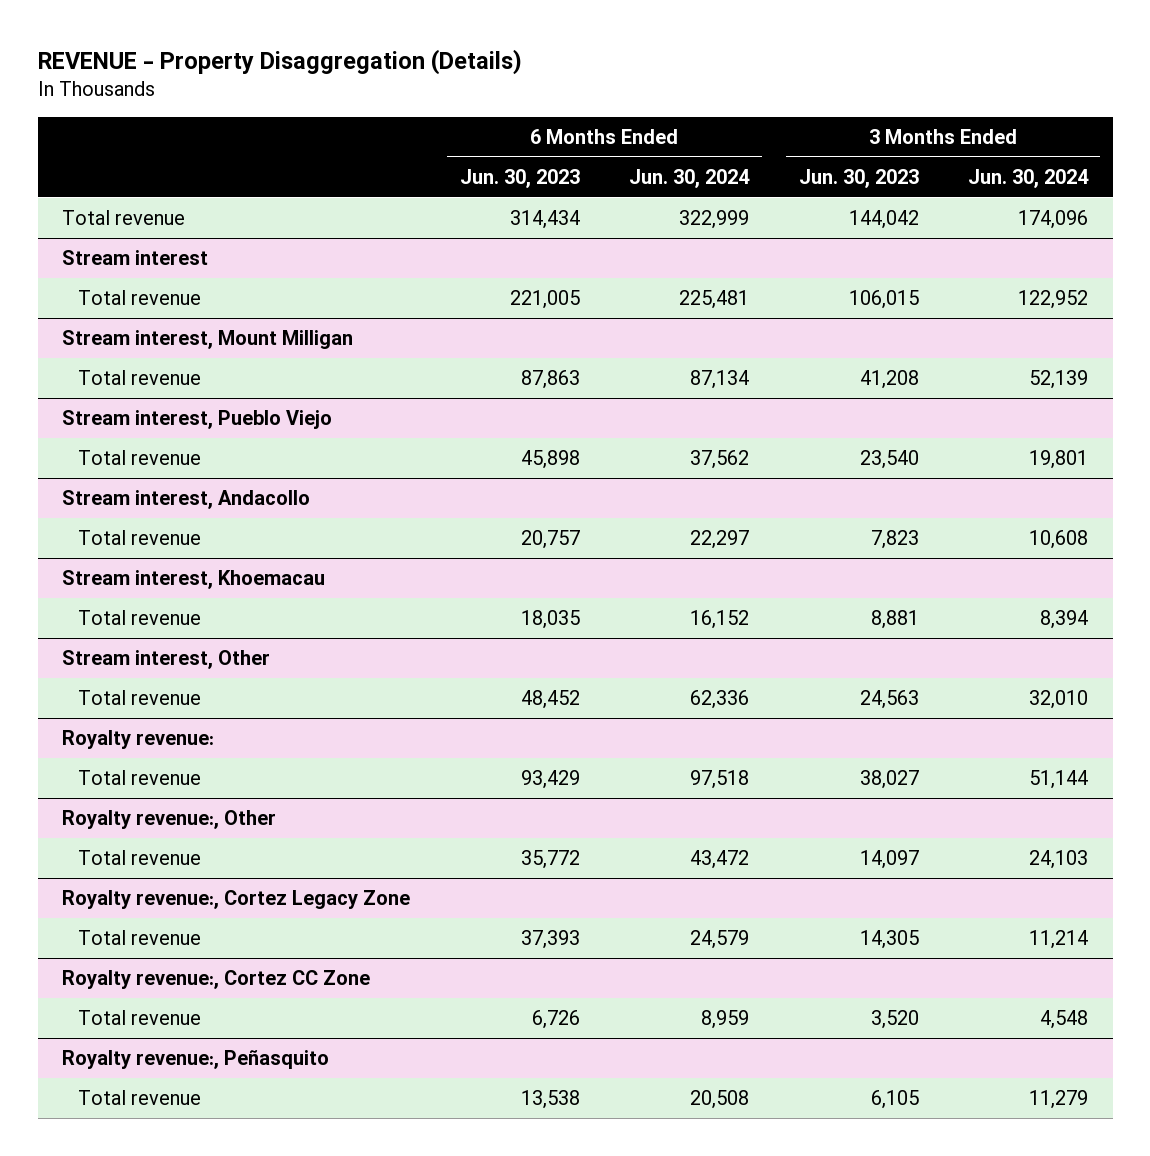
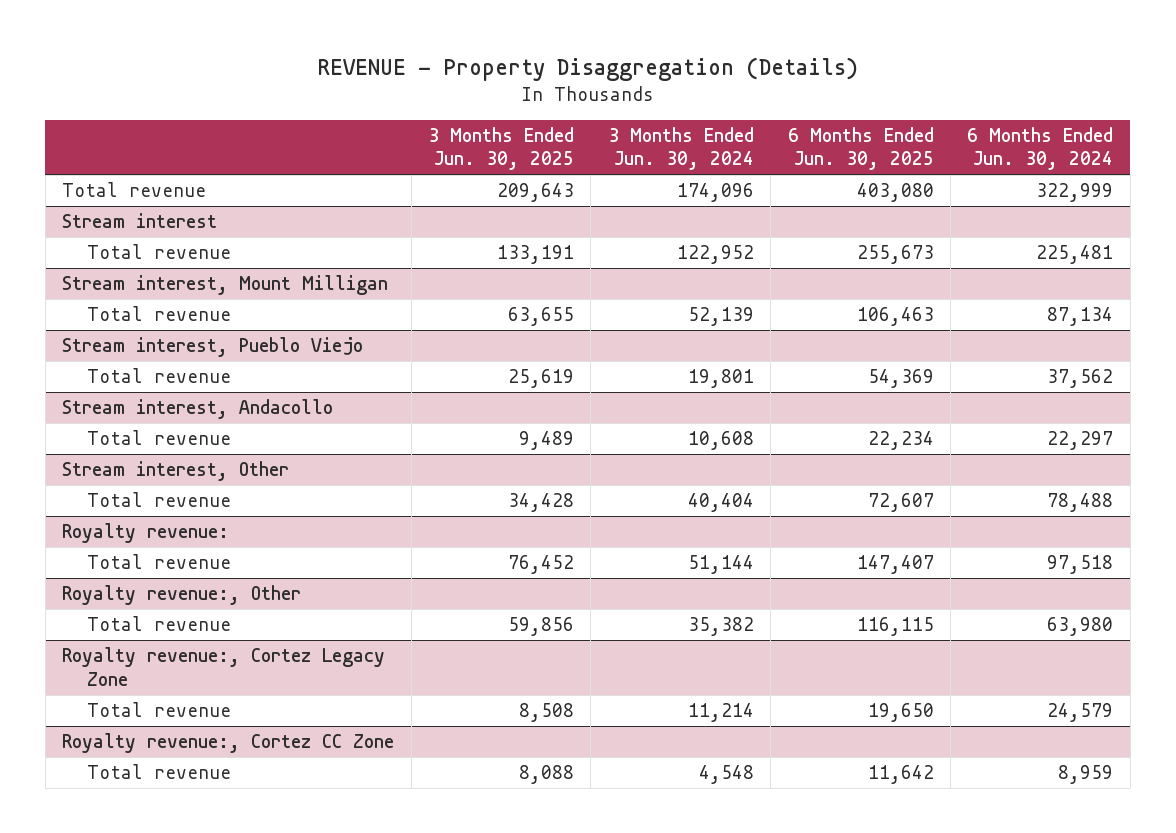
- | 6 Months Ended Jun. 30, 2023 | 6 Months Ended Jun. 30, 2024 | 3 Months Ended Jun. 30, 2023 | 3 Months Ended Jun. 30, 2024
+ | 3 Months Ended Jun. 30, 2025 | 3 Months Ended Jun. 30, 2024 | 6 Months Ended Jun. 30, 2025 | 6 Months Ended Jun. 30, 2024
- Stream interest, Khoemacau
- Total revenue | 18,035 | 16,152 | 8,881 | 8,394
@ Stream interest, Other
- Total revenue | 48,452 | 62,336 | 24,563 | 32,010
+ Total revenue | 34,428 | 40,404 | 72,607 | 78,488
@ Royalty revenue:, Other
- Total revenue | 35,772 | 43,472 | 14,097 | 24,103
+ Total revenue | 59,856 | 35,382 | 116,115 | 63,980
- Royalty revenue:, Peñasquito
- Total revenue | 13,538 | 20,508 | 6,105 | 11,279

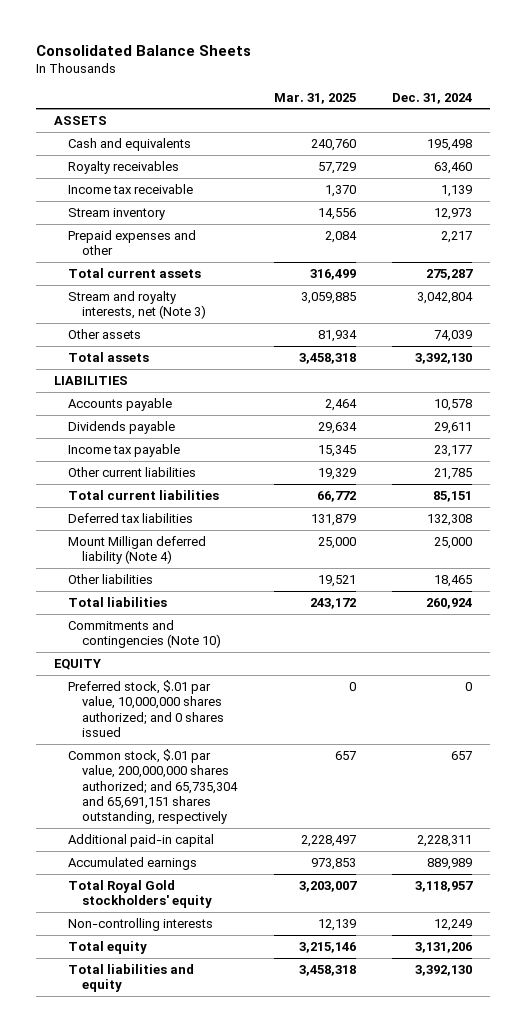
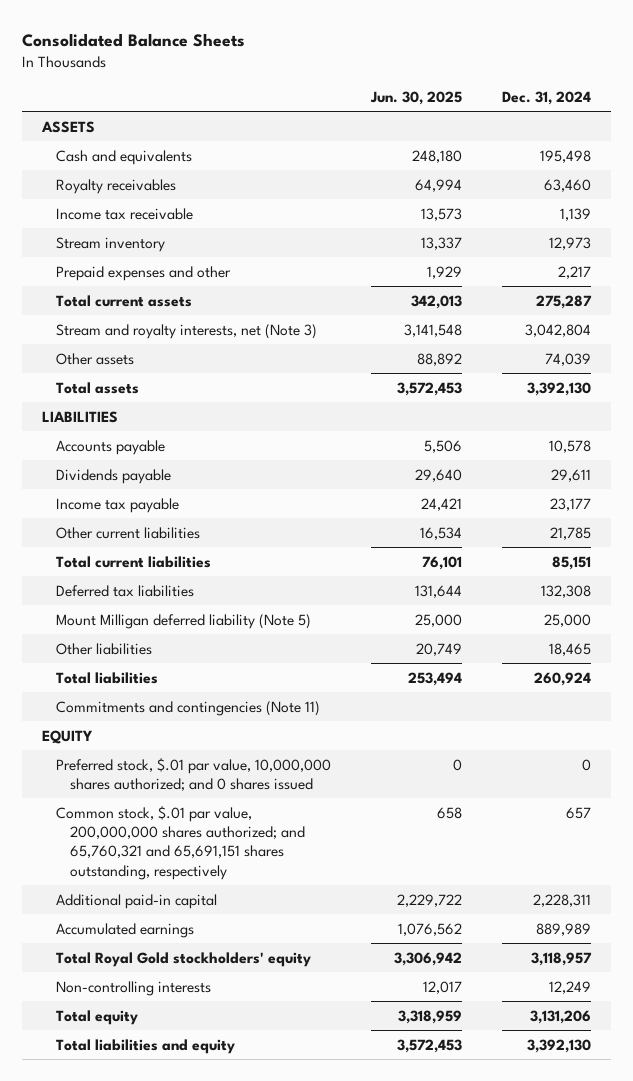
- | Mar. 31, 2025 | Dec. 31, 2024
+ | Jun. 30, 2025 | Dec. 31, 2024
- Mount Milligan deferred liability (Note 4) | 25,000 | 25,000
+ Mount Milligan deferred liability (Note 5) | 25,000 | 25,000
- Commitments and contingencies (Note 10)
+ Commitments and contingencies (Note 11)
- Common stock, $.01 par value, 200,000,000 shares authorized; and 65,735,304 and 65,691,151 shares outstanding, respectively | 657 | 657
+ Common stock, $.01 par value, 200,000,000 shares authorized; and 65,760,321 and 65,691,151 shares outstanding, respectively | 658 | 657

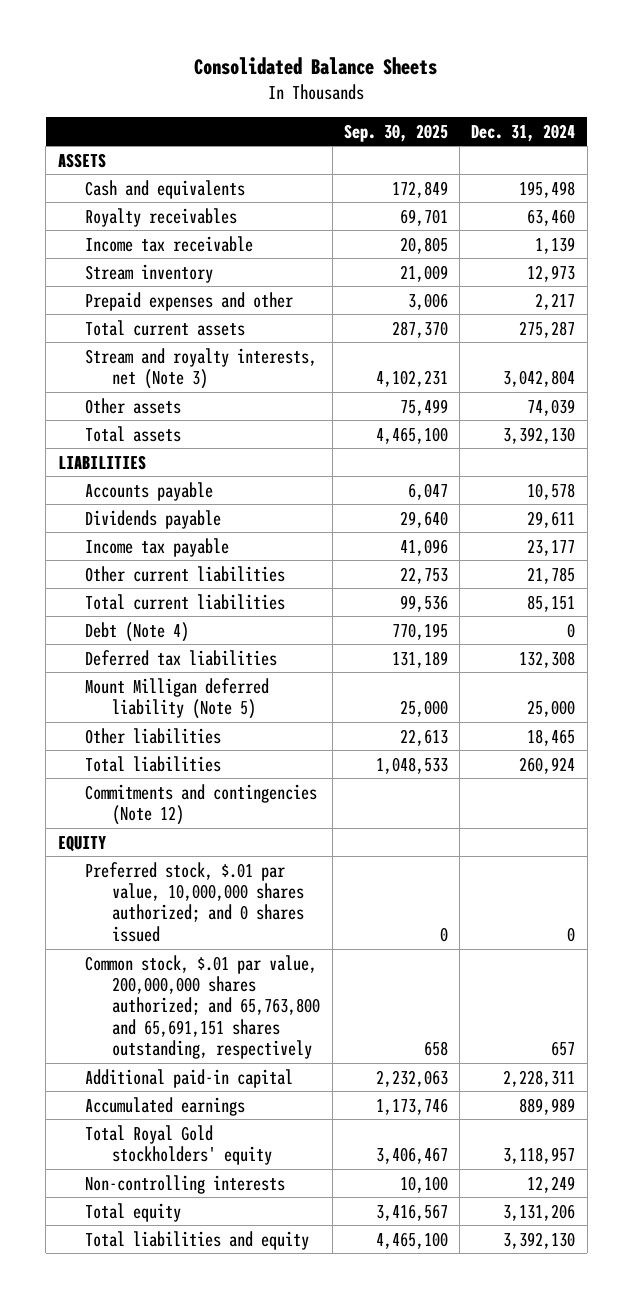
- | Jun. 30, 2025 | Dec. 31, 2024
+ | Sep. 30, 2025 | Dec. 31, 2024
+ Debt (Note 4) | 770,195 | 0
- Commitments and contingencies (Note 11)
+ Commitments and contingencies (Note 12)
- Common stock, $.01 par value, 200,000,000 shares authorized; and 65,760,321 and 65,691,151 shares outstanding, respectively | 658 | 657
+ Common stock, $.01 par value, 200,000,000 shares authorized; and 65,763,800 and 65,691,151 shares outstanding, respectively | 658 | 657

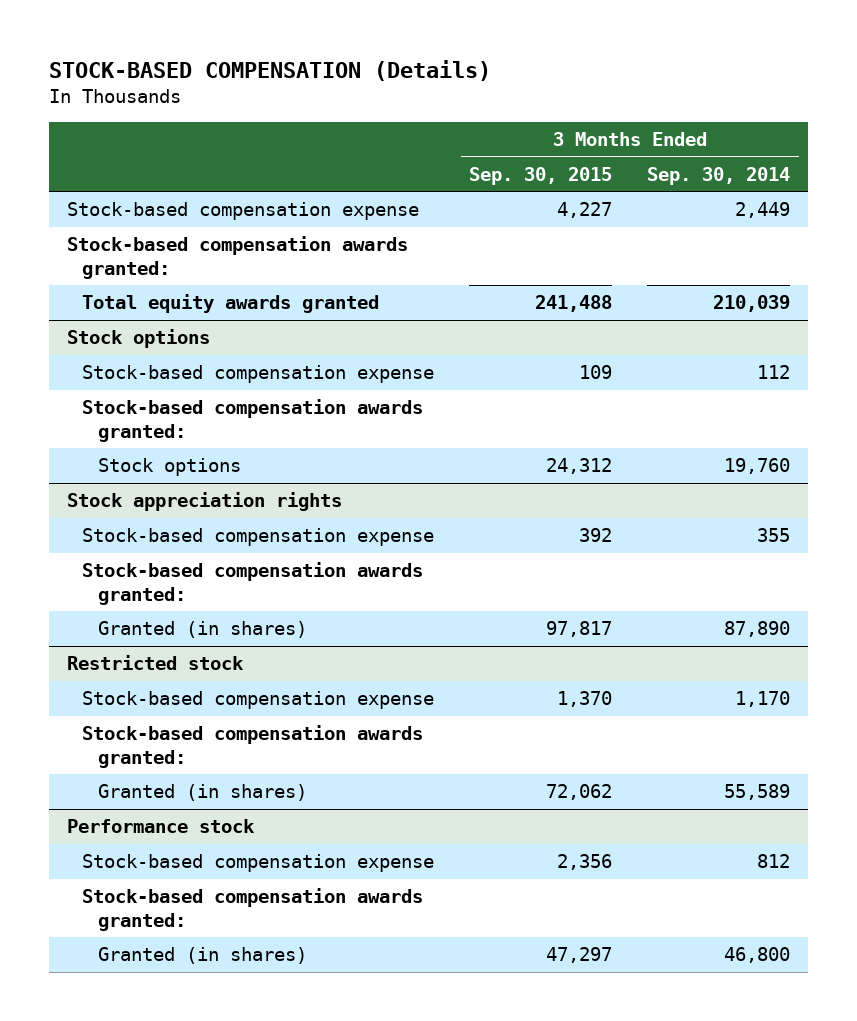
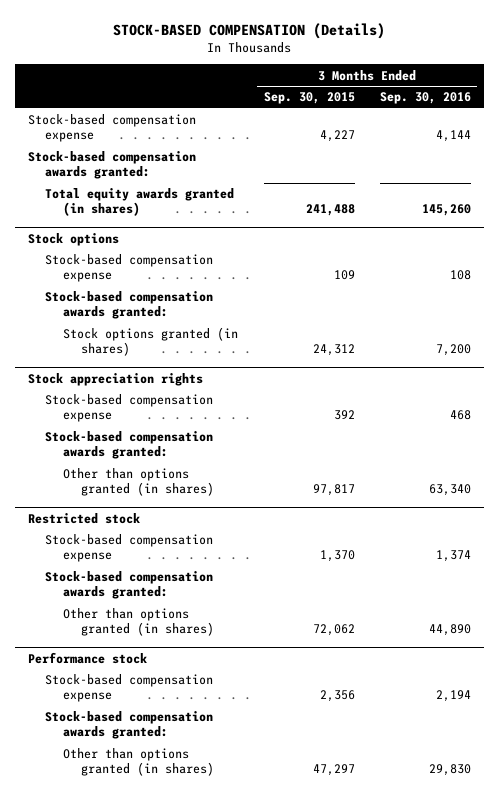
- | 3 Months Ended Sep. 30, 2015 | 3 Months Ended Sep. 30, 2014
+ | 3 Months Ended Sep. 30, 2015 | 3 Months Ended Sep. 30, 2016
- Total equity awards granted | 241,488 | 210,039
+ Total equity awards granted (in shares) | 241,488 | 145,260
@ Stock options
- Stock options | 24,312 | 19,760
+ Stock options granted (in shares) | 24,312 | 7,200
@ Stock appreciation rights
- Granted (in shares) | 97,817 | 87,890
+ Other than options granted (in shares) | 97,817 | 63,340
@ Restricted stock
- Granted (in shares) | 72,062 | 55,589
+ Other than options granted (in shares) | 72,062 | 44,890
@ Performance stock
- Granted (in shares) | 47,297 | 46,800
+ Other than options granted (in shares) | 47,297 | 29,830

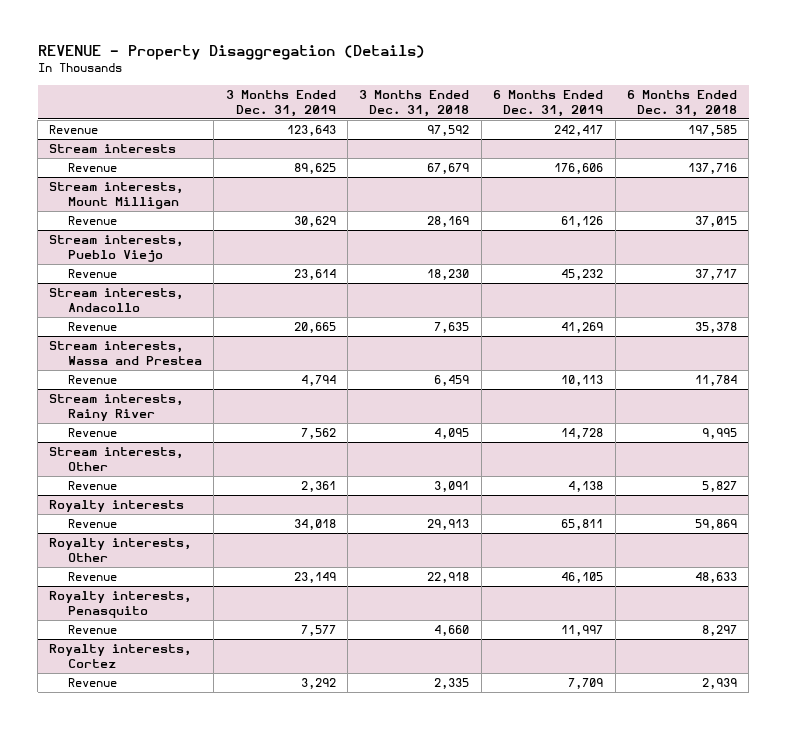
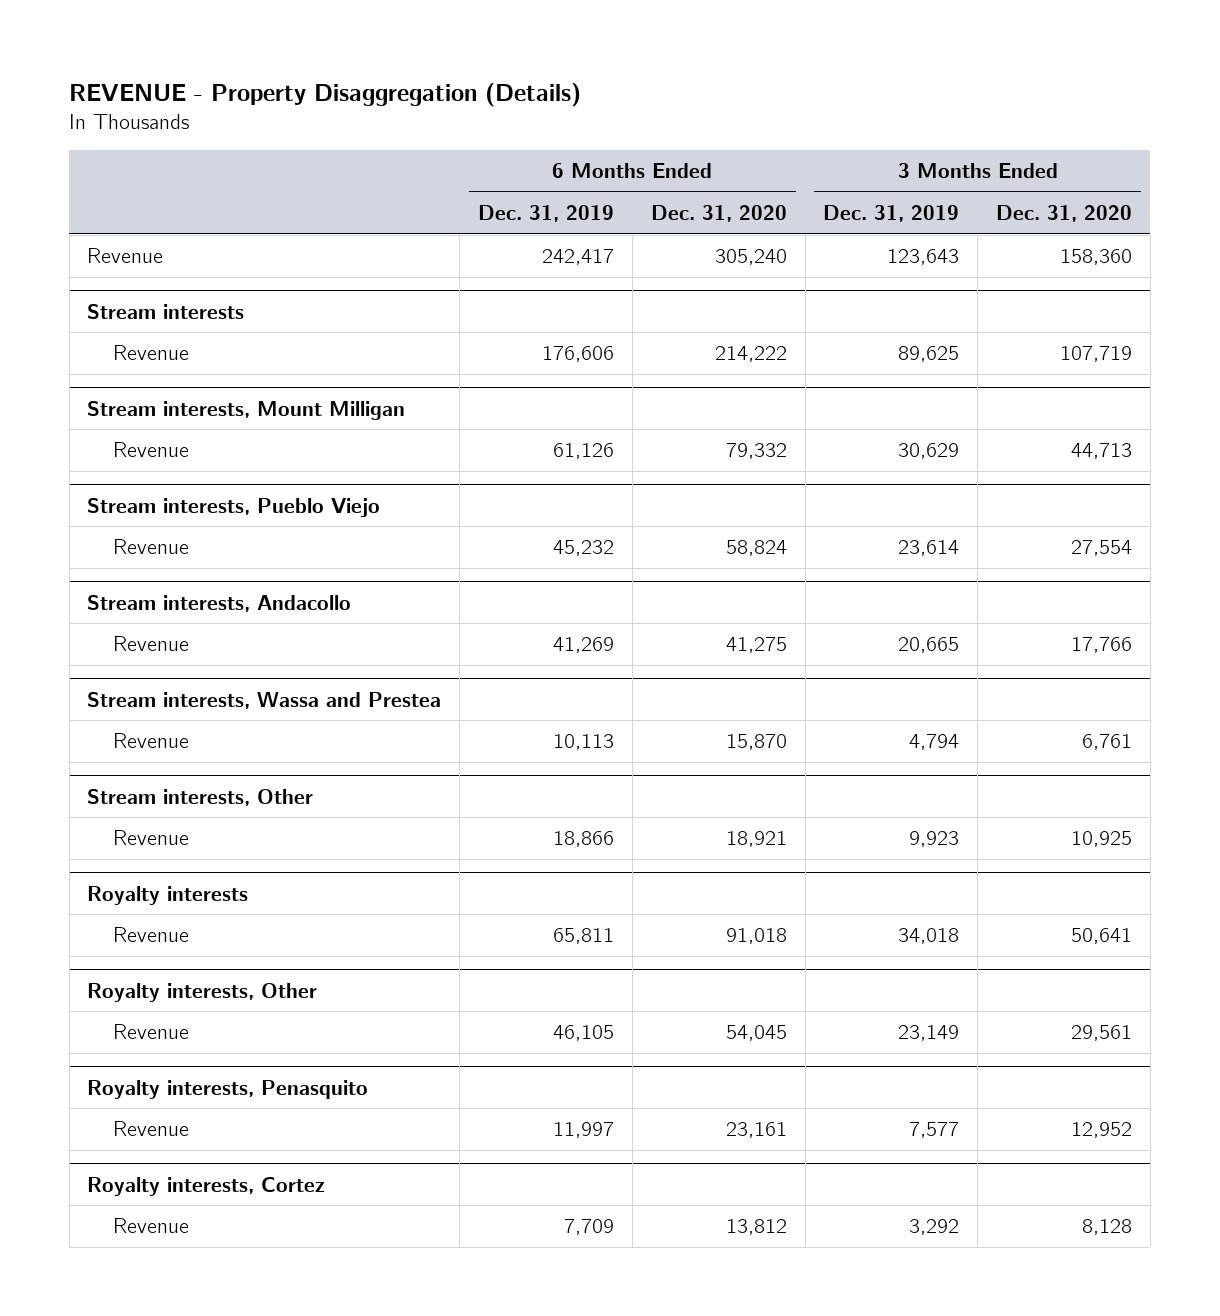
- | 3 Months Ended Dec. 31, 2019 | 3 Months Ended Dec. 31, 2018 | 6 Months Ended Dec. 31, 2019 | 6 Months Ended Dec. 31, 2018
+ | 6 Months Ended Dec. 31, 2019 | 6 Months Ended Dec. 31, 2020 | 3 Months Ended Dec. 31, 2019 | 3 Months Ended Dec. 31, 2020
- Stream interests, Rainy River
- Revenue | 7,562 | 4,095 | 14,728 | 9,995
@ Stream interests, Other
- Revenue | 2,361 | 3,091 | 4,138 | 5,827
+ Revenue | 18,866 | 18,921 | 9,923 | 10,925

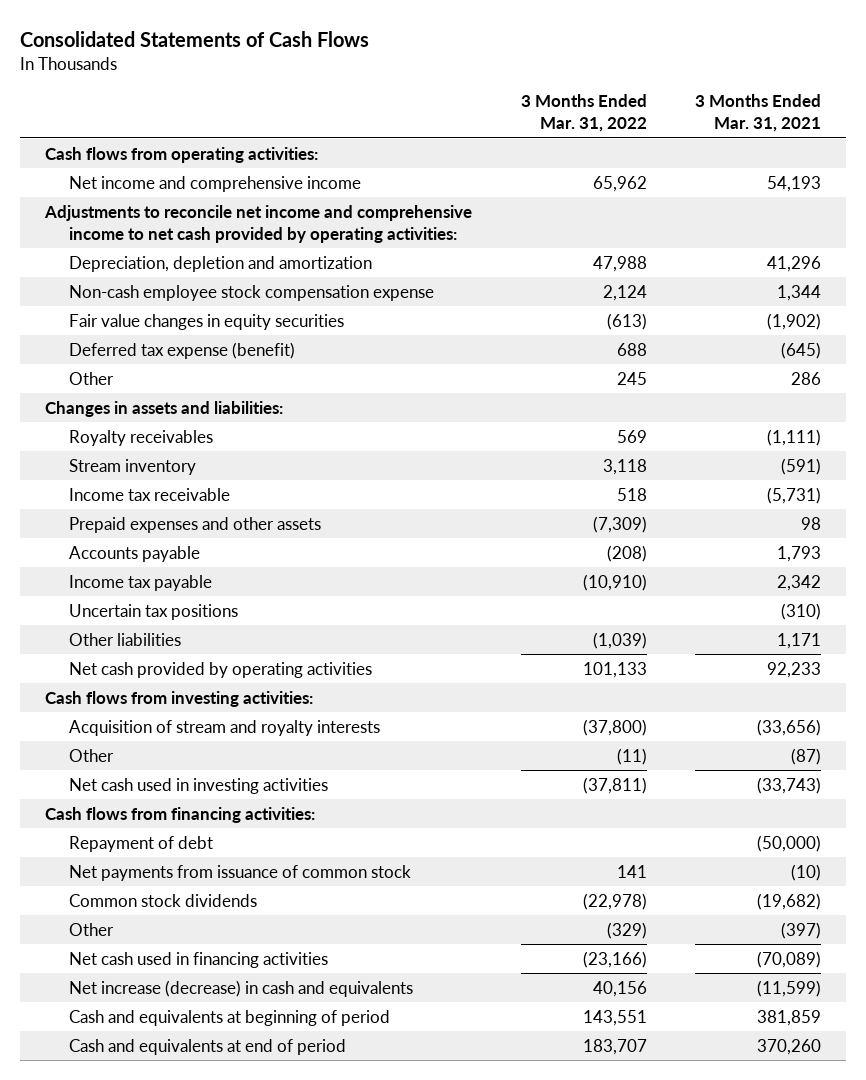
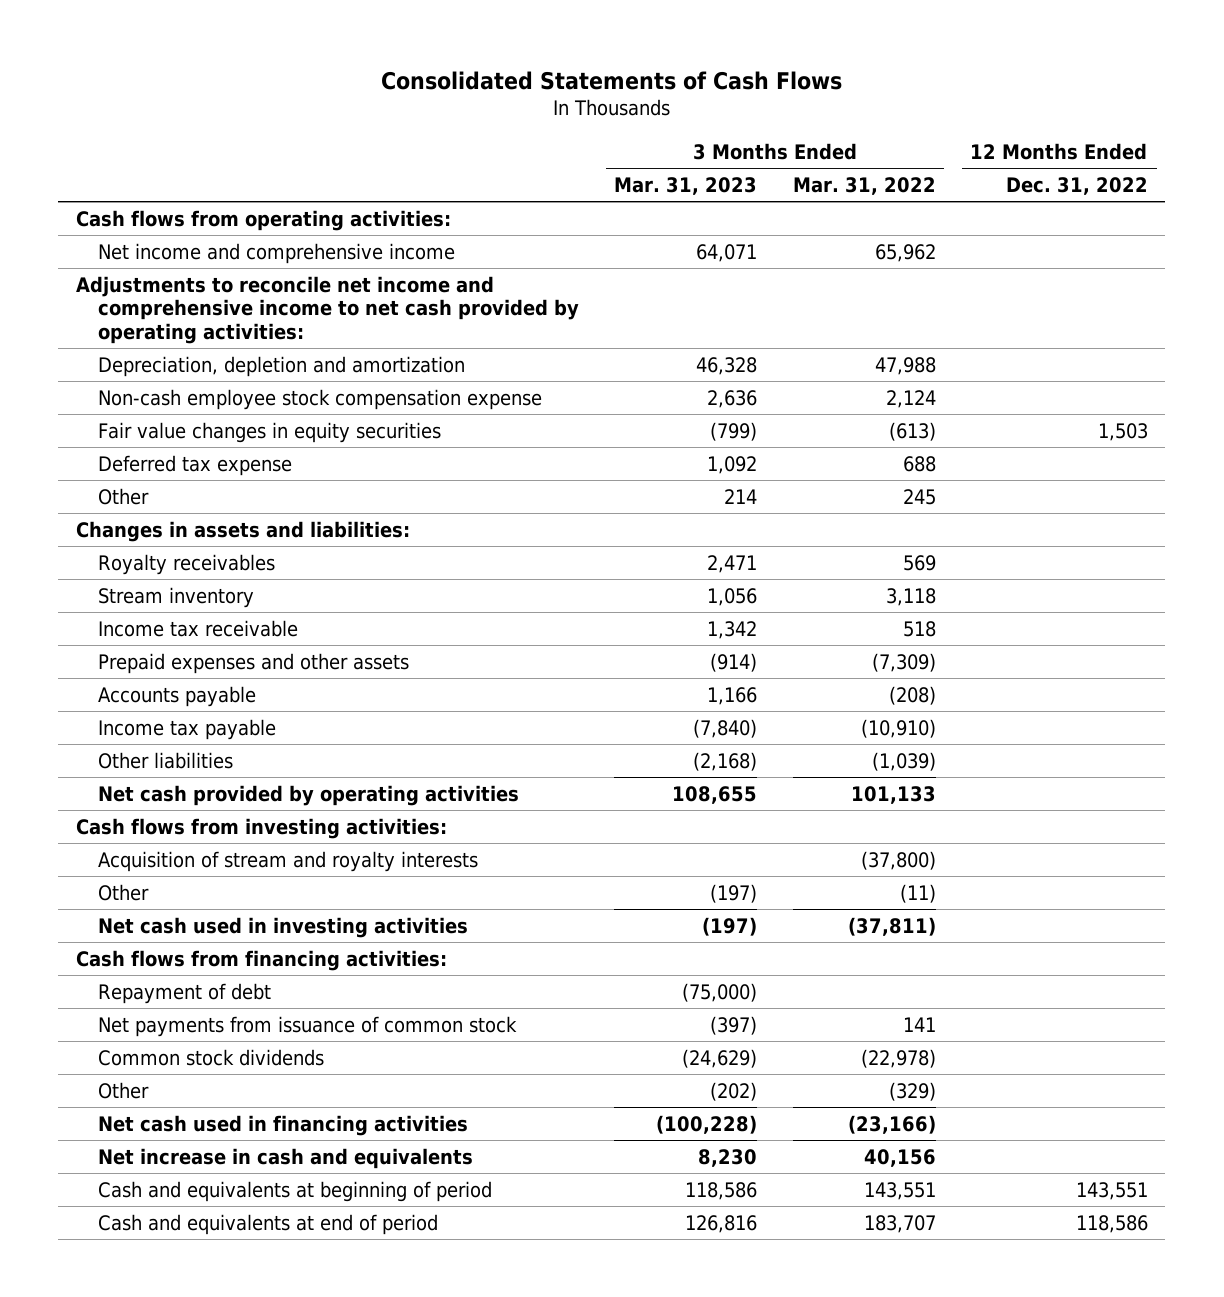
- | 3 Months Ended Mar. 31, 2022 | 3 Months Ended Mar. 31, 2021
+ | 3 Months Ended Mar. 31, 2023 | 3 Months Ended Mar. 31, 2022 | 12 Months Ended Dec. 31, 2022
- Deferred tax expense (benefit) | 688 | (645)
+ Deferred tax expense | 1,092 | 688 |
- Uncertain tax positions | | (310)
- Net increase (decrease) in cash and equivalents | 40,156 | (11,599)
+ Net increase in cash and equivalents | 8,230 | 40,156 |

